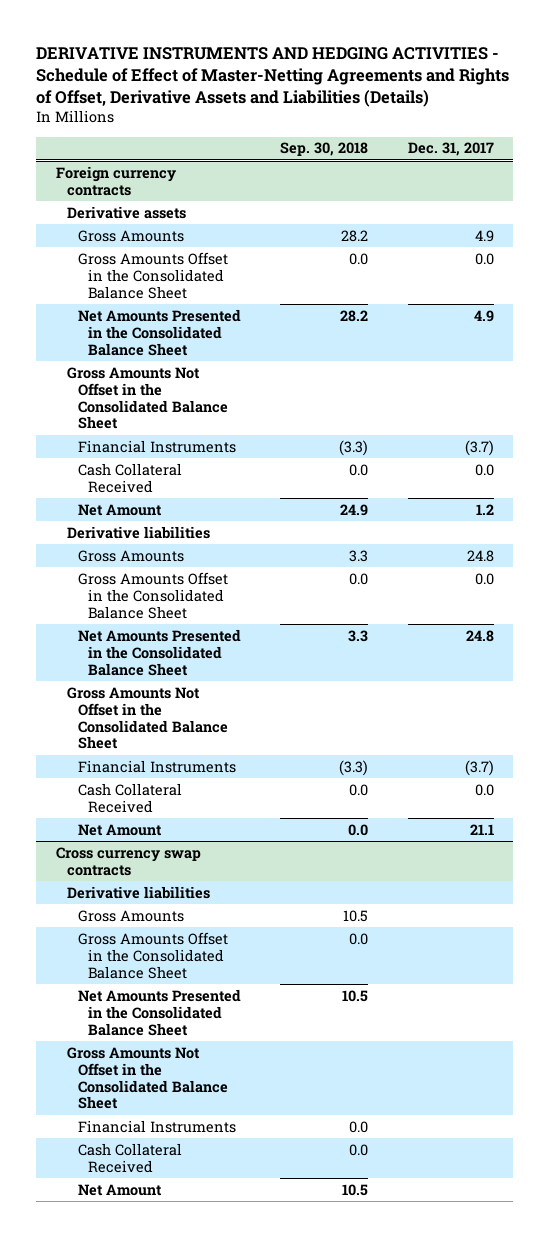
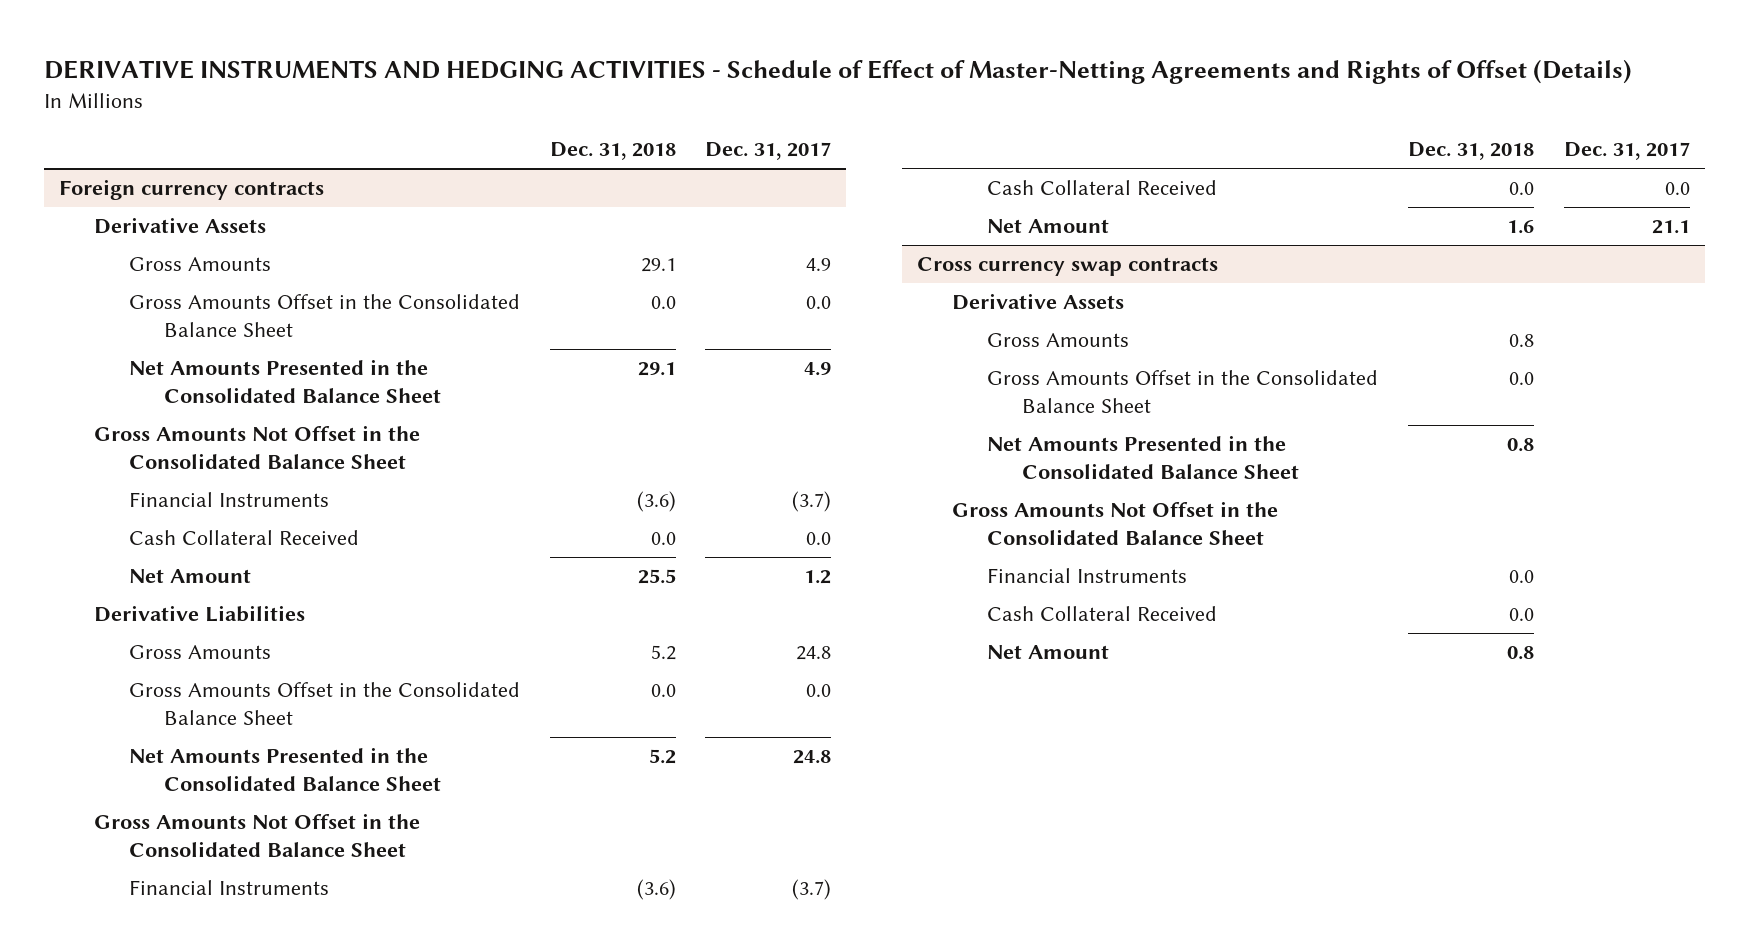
- DERIVATIVE INSTRUMENTS AND HEDGING ACTIVITIES - Schedule of Effect of Master-Netting Agreements and Rights of Offset, Derivative Assets and Liabilities (Details)
+ DERIVATIVE INSTRUMENTS AND HEDGING ACTIVITIES - Schedule of Effect of Master-Netting Agreements and Rights of Offset (Details)
- | Sep. 30, 2018 | Dec. 31, 2017
+ | Dec. 31, 2018 | Dec. 31, 2017
@ Foreign currency contracts
- Derivative assets
+ Derivative Assets
- Derivative liabilities
+ Derivative Liabilities
@ Cross currency swap contracts
- Derivative liabilities
+ Derivative Assets

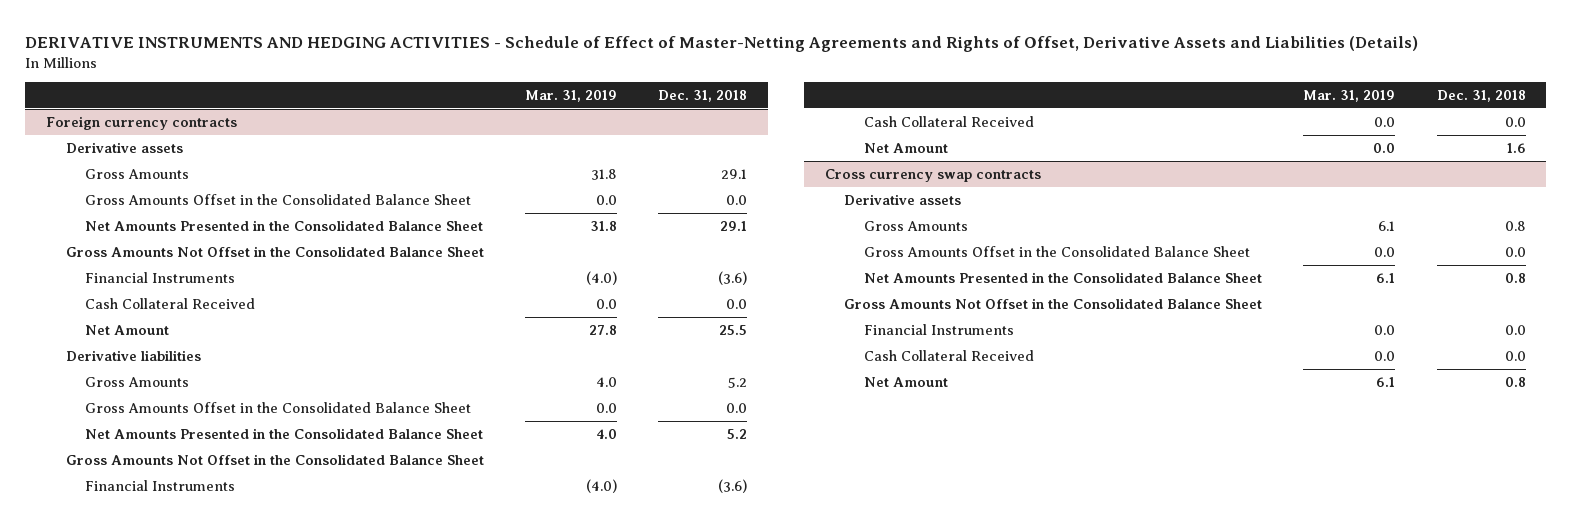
- DERIVATIVE INSTRUMENTS AND HEDGING ACTIVITIES - Schedule of Effect of Master-Netting Agreements and Rights of Offset (Details)
+ DERIVATIVE INSTRUMENTS AND HEDGING ACTIVITIES - Schedule of Effect of Master-Netting Agreements and Rights of Offset, Derivative Assets and Liabilities (Details)
- | Dec. 31, 2018 | Dec. 31, 2017
+ | Mar. 31, 2019 | Dec. 31, 2018
@ Foreign currency contracts
- Derivative Assets
+ Derivative assets
- Derivative Liabilities
+ Derivative liabilities
@ Cross currency swap contracts
- Derivative Assets
+ Derivative assets

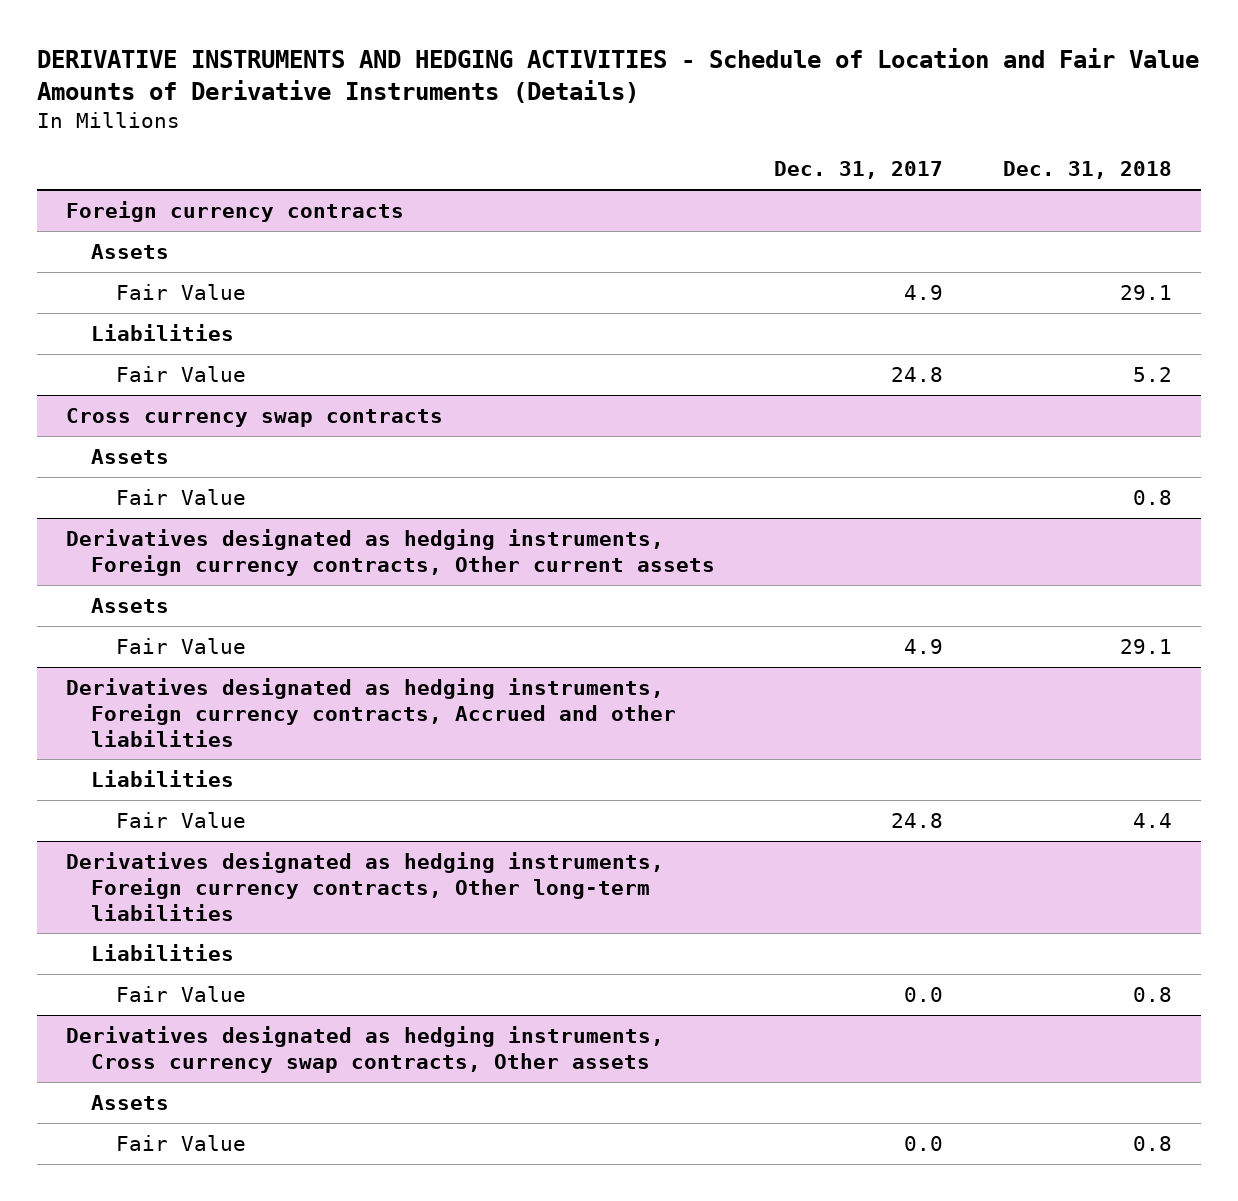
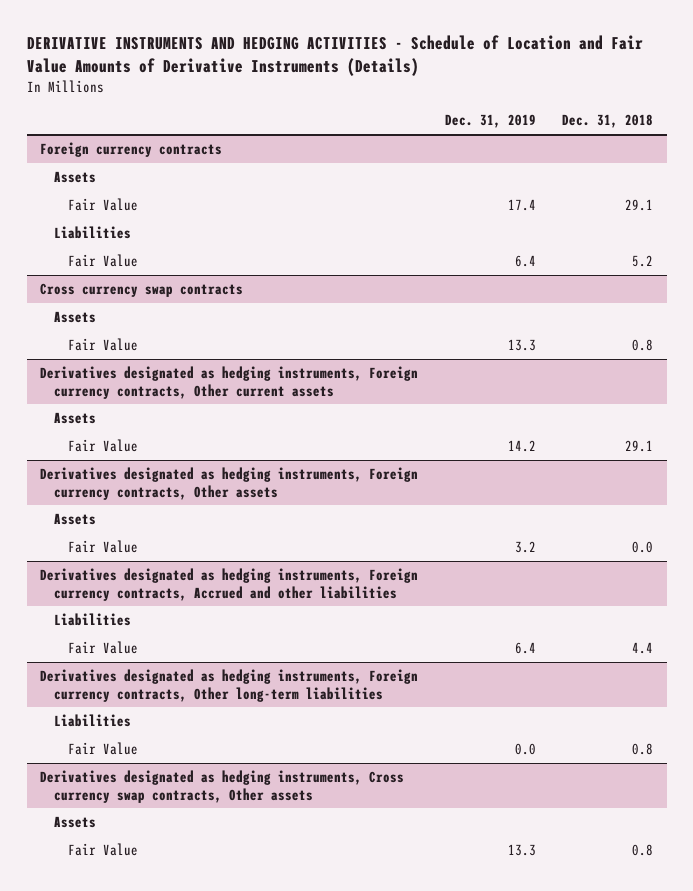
- | Dec. 31, 2017 | Dec. 31, 2018
+ | Dec. 31, 2019 | Dec. 31, 2018
+ Derivatives designated as hedging instruments, Foreign currency contracts, Other assets
+ Assets
+ Fair Value | 3.2 | 0.0

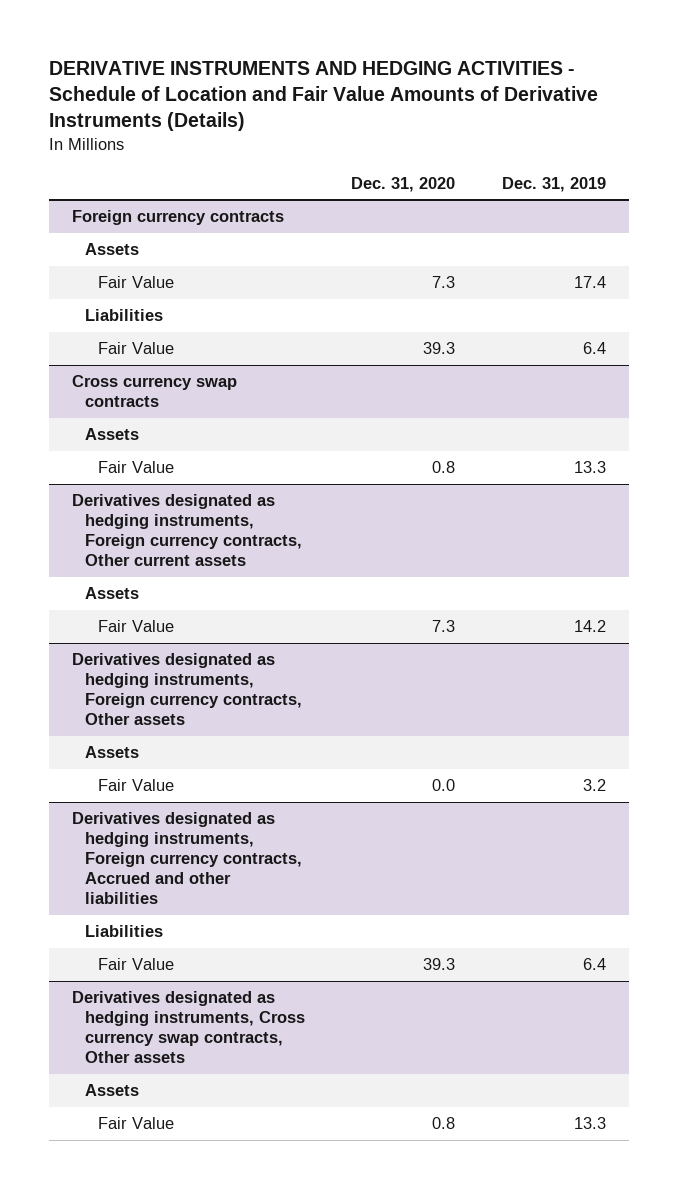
- | Dec. 31, 2019 | Dec. 31, 2018
+ | Dec. 31, 2020 | Dec. 31, 2019
- Derivatives designated as hedging instruments, Foreign currency contracts, Other long-term liabilities
- Liabilities
- Fair Value | 0.0 | 0.8

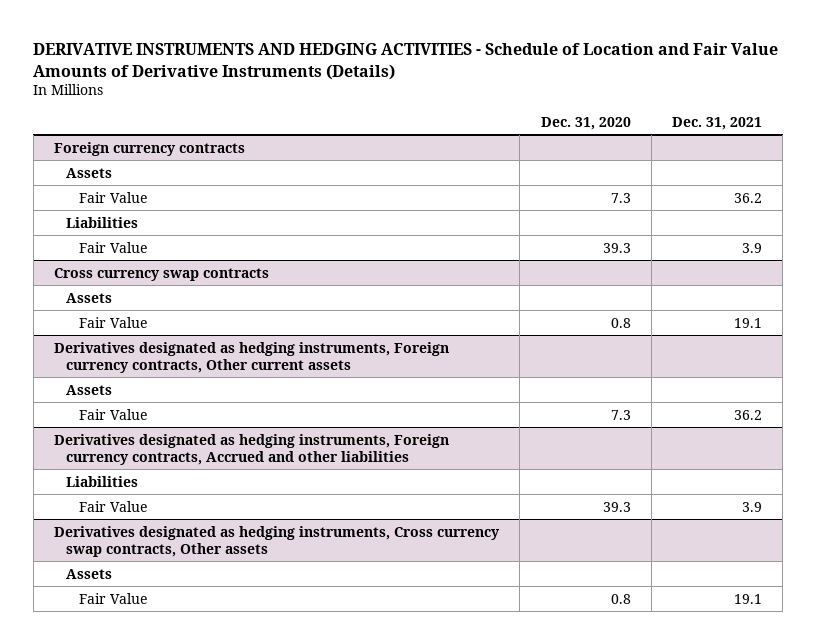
- | Dec. 31, 2020 | Dec. 31, 2019
+ | Dec. 31, 2020 | Dec. 31, 2021
- Derivatives designated as hedging instruments, Foreign currency contracts, Other assets
- Assets
- Fair Value | 0.0 | 3.2

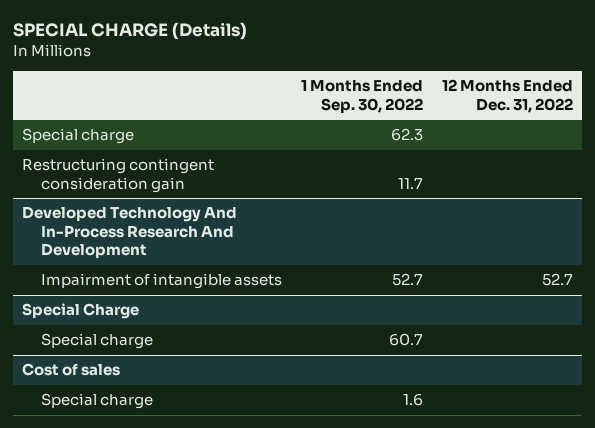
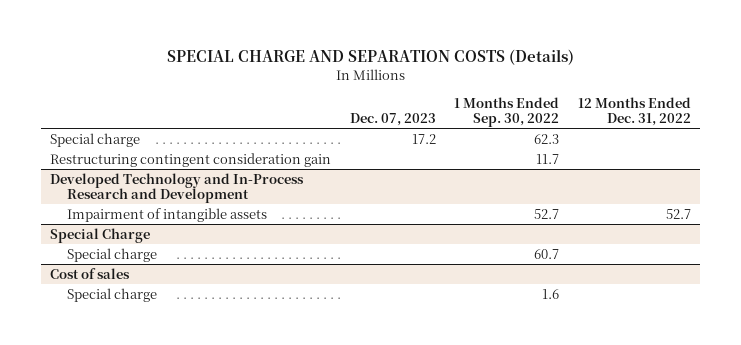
- SPECIAL CHARGE (Details)
+ SPECIAL CHARGE AND SEPARATION COSTS (Details)
- | 1 Months Ended Sep. 30, 2022 | 12 Months Ended Dec. 31, 2022
+ | Dec. 07, 2023 | 1 Months Ended Sep. 30, 2022 | 12 Months Ended Dec. 31, 2022
- Developed Technology And In-Process Research And Development
+ Developed Technology and In-Process Research and Development

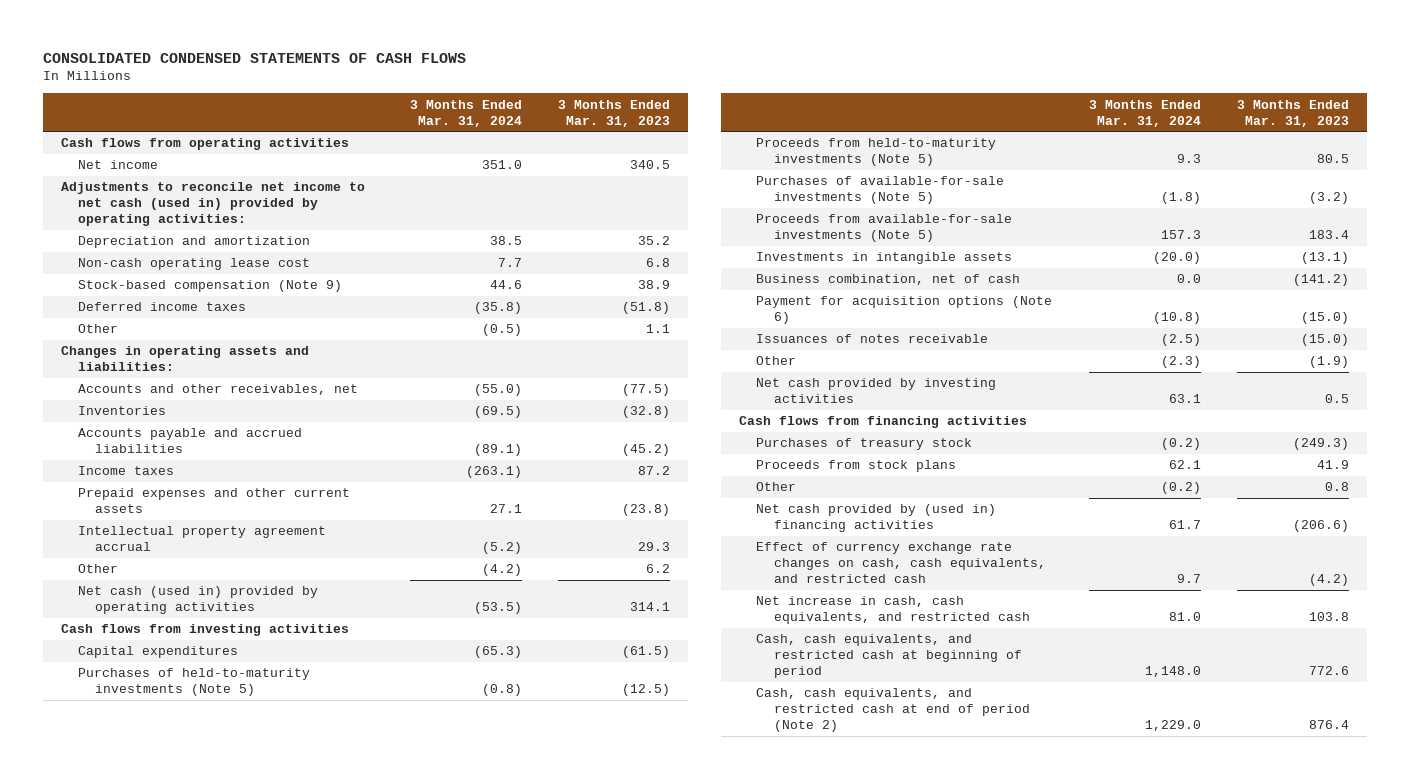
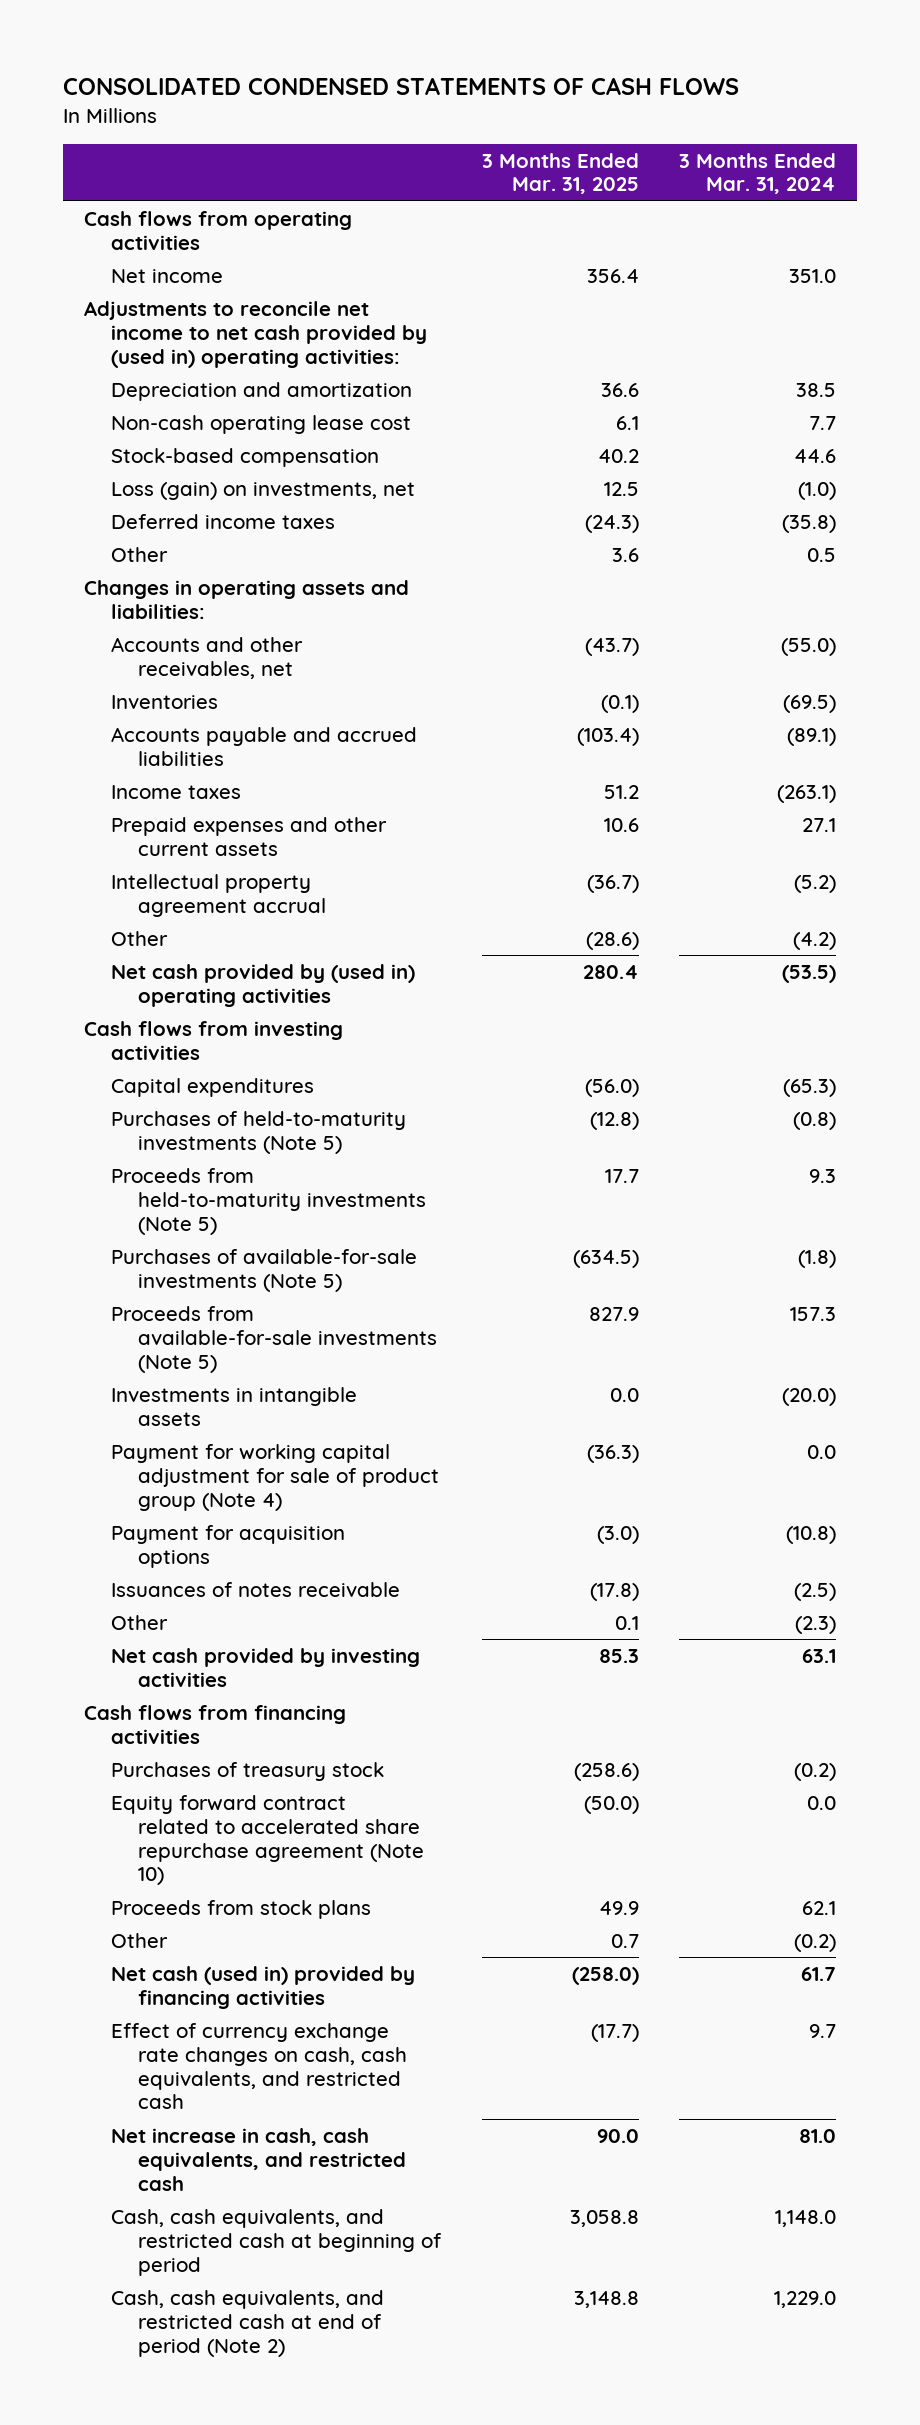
- | 3 Months Ended Mar. 31, 2024 | 3 Months Ended Mar. 31, 2023
+ | 3 Months Ended Mar. 31, 2025 | 3 Months Ended Mar. 31, 2024
- Adjustments to reconcile net income to net cash (used in) provided by operating activities:
+ Adjustments to reconcile net income to net cash provided by (used in) operating activities:
- Stock-based compensation (Note 9) | 44.6 | 38.9
+ Stock-based compensation | 40.2 | 44.6
+ Loss (gain) on investments, net | 12.5 | (1.0)
- Other | (0.5) | 1.1
+ Other | 3.6 | 0.5
- Net cash (used in) provided by operating activities | (53.5) | 314.1
+ Net cash provided by (used in) operating activities | 280.4 | (53.5)
- Business combination, net of cash | 0.0 | (141.2)
- Payment for acquisition options (Note 6) | (10.8) | (15.0)
+ Payment for working capital adjustment for sale of product group (Note 4) | (36.3) | 0.0
+ Payment for acquisition options | (3.0) | (10.8)
+ Equity forward contract related to accelerated share repurchase agreement (Note 10) | (50.0) | 0.0
- Net cash provided by (used in) financing activities | 61.7 | (206.6)
+ Net cash (used in) provided by financing activities | (258.0) | 61.7

